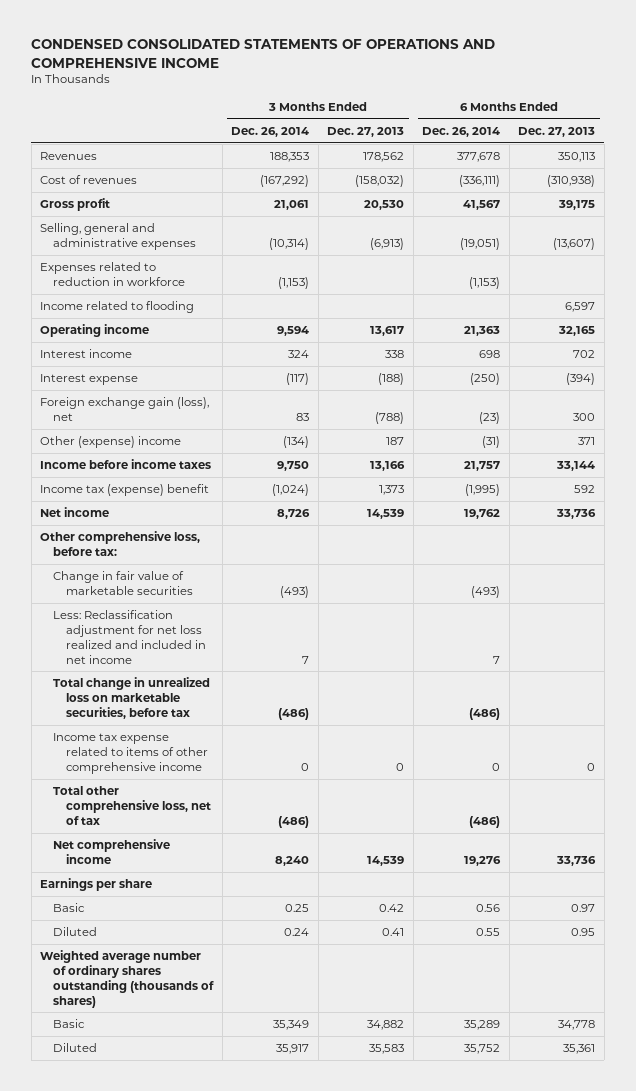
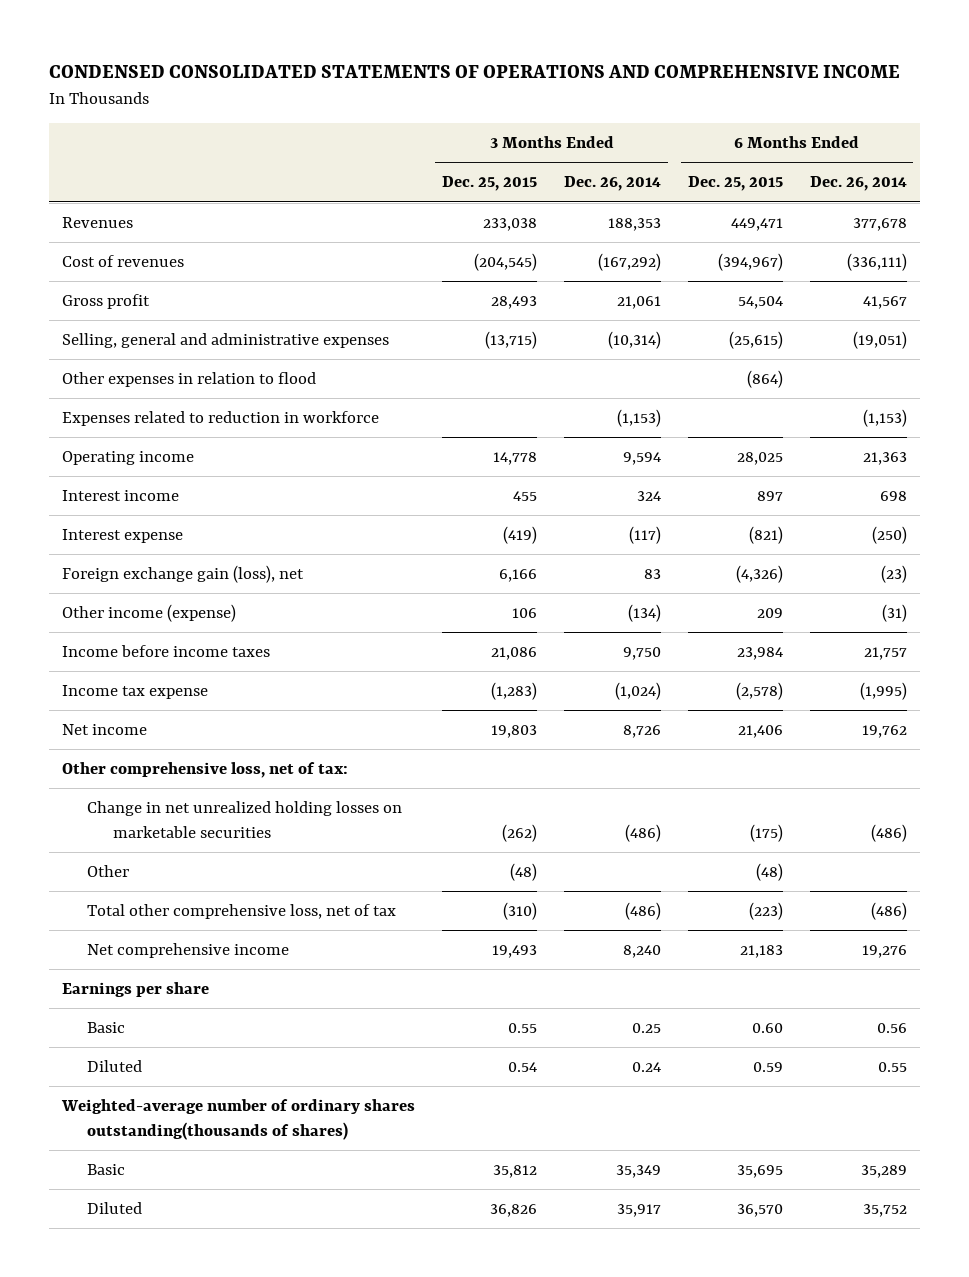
- | 3 Months Ended Dec. 26, 2014 | 3 Months Ended Dec. 27, 2013 | 6 Months Ended Dec. 26, 2014 | 6 Months Ended Dec. 27, 2013
+ | 3 Months Ended Dec. 25, 2015 | 3 Months Ended Dec. 26, 2014 | 6 Months Ended Dec. 25, 2015 | 6 Months Ended Dec. 26, 2014
+ Other expenses in relation to flood | | | (864) |
- Income related to flooding | | | | 6,597
- Other (expense) income | (134) | 187 | (31) | 371
+ Other income (expense) | 106 | (134) | 209 | (31)
- Income tax (expense) benefit | (1,024) | 1,373 | (1,995) | 592
+ Income tax expense | (1,283) | (1,024) | (2,578) | (1,995)
- Other comprehensive loss, before tax:
- Change in fair value of marketable securities | (493) | | (493) |
- Less: Reclassification adjustment for net loss realized and included in net income | 7 | | 7 |
- Total change in unrealized loss on marketable securities, before tax | (486) | | (486) |
- Income tax expense related to items of other comprehensive income | 0 | 0 | 0 | 0
+ Other comprehensive loss, net of tax:
+ Change in net unrealized holding losses on marketable securities | (262) | (486) | (175) | (486)
+ Other | (48) | | (48) |
- Weighted average number of ordinary shares outstanding (thousands of shares)
+ Weighted-average number of ordinary shares outstanding(thousands of shares)

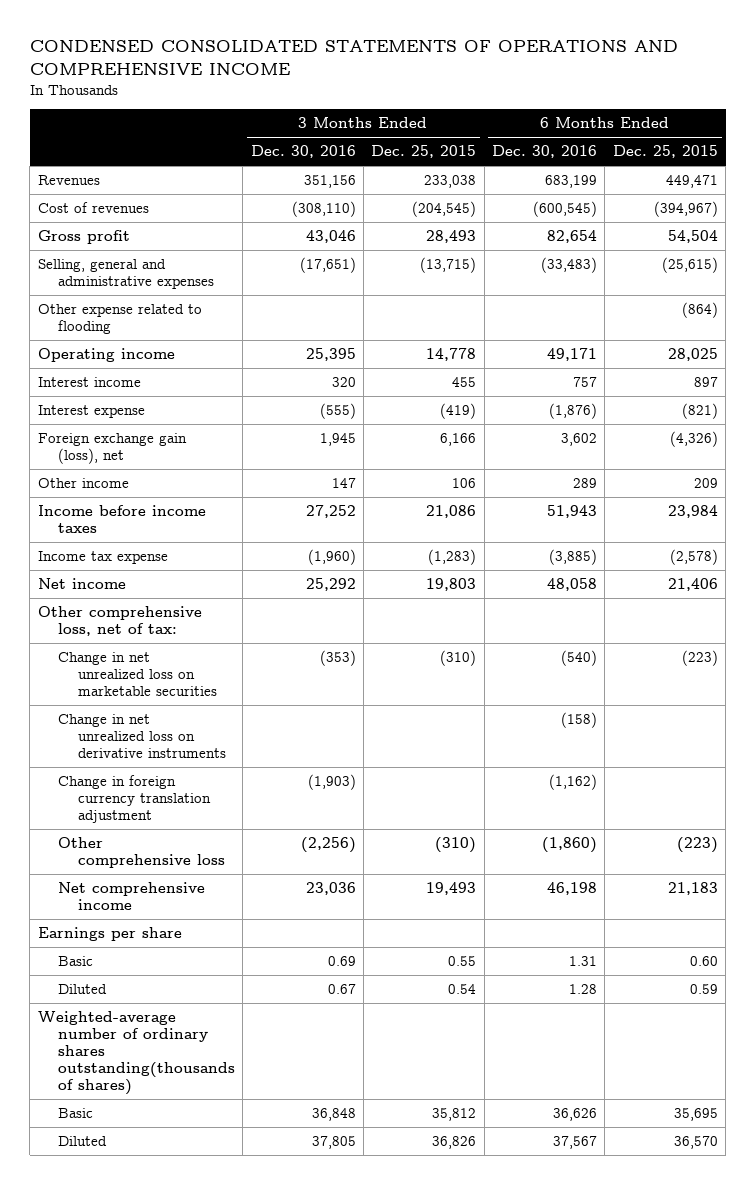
- | 3 Months Ended Dec. 25, 2015 | 3 Months Ended Dec. 26, 2014 | 6 Months Ended Dec. 25, 2015 | 6 Months Ended Dec. 26, 2014
+ | 3 Months Ended Dec. 30, 2016 | 3 Months Ended Dec. 25, 2015 | 6 Months Ended Dec. 30, 2016 | 6 Months Ended Dec. 25, 2015
- Other expenses in relation to flood | | | (864) |
- Expenses related to reduction in workforce | | (1,153) | | (1,153)
+ Other expense related to flooding | | | | (864)
- Other income (expense) | 106 | (134) | 209 | (31)
+ Other income | 147 | 106 | 289 | 209
- Change in net unrealized holding losses on marketable securities | (262) | (486) | (175) | (486)
- Other | (48) | | (48) |
- Total other comprehensive loss, net of tax | (310) | (486) | (223) | (486)
+ Change in net unrealized loss on marketable securities | (353) | (310) | (540) | (223)
+ Change in net unrealized loss on derivative instruments | | | (158) |
+ Change in foreign currency translation adjustment | (1,903) | | (1,162) |
+ Other comprehensive loss | (2,256) | (310) | (1,860) | (223)

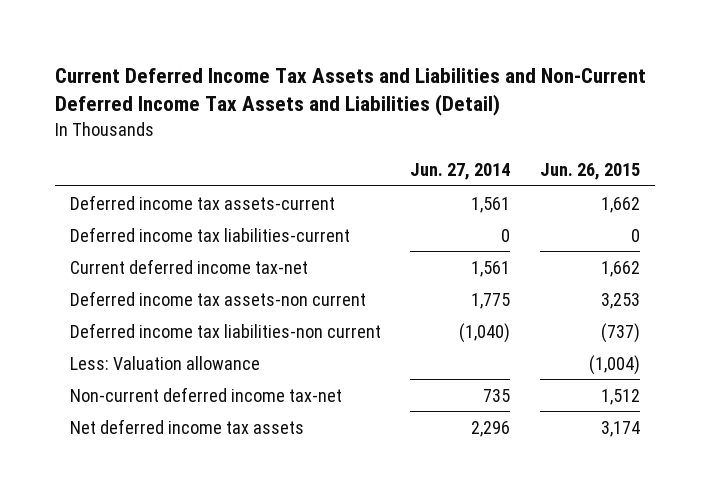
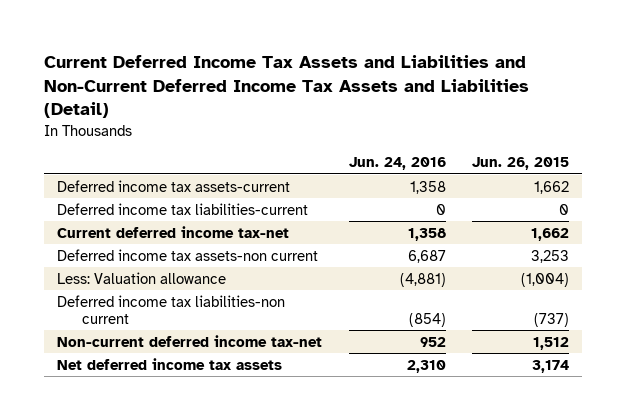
- | Jun. 27, 2014 | Jun. 26, 2015
+ | Jun. 24, 2016 | Jun. 26, 2015
moved down: Deferred income tax liabilities-non current | (854) | (737)

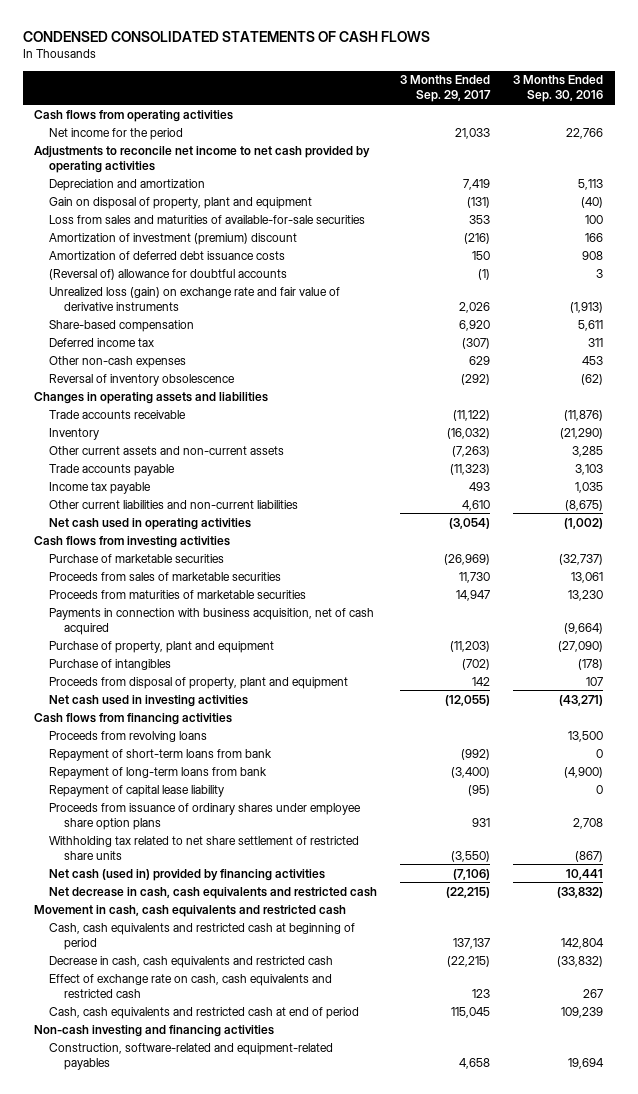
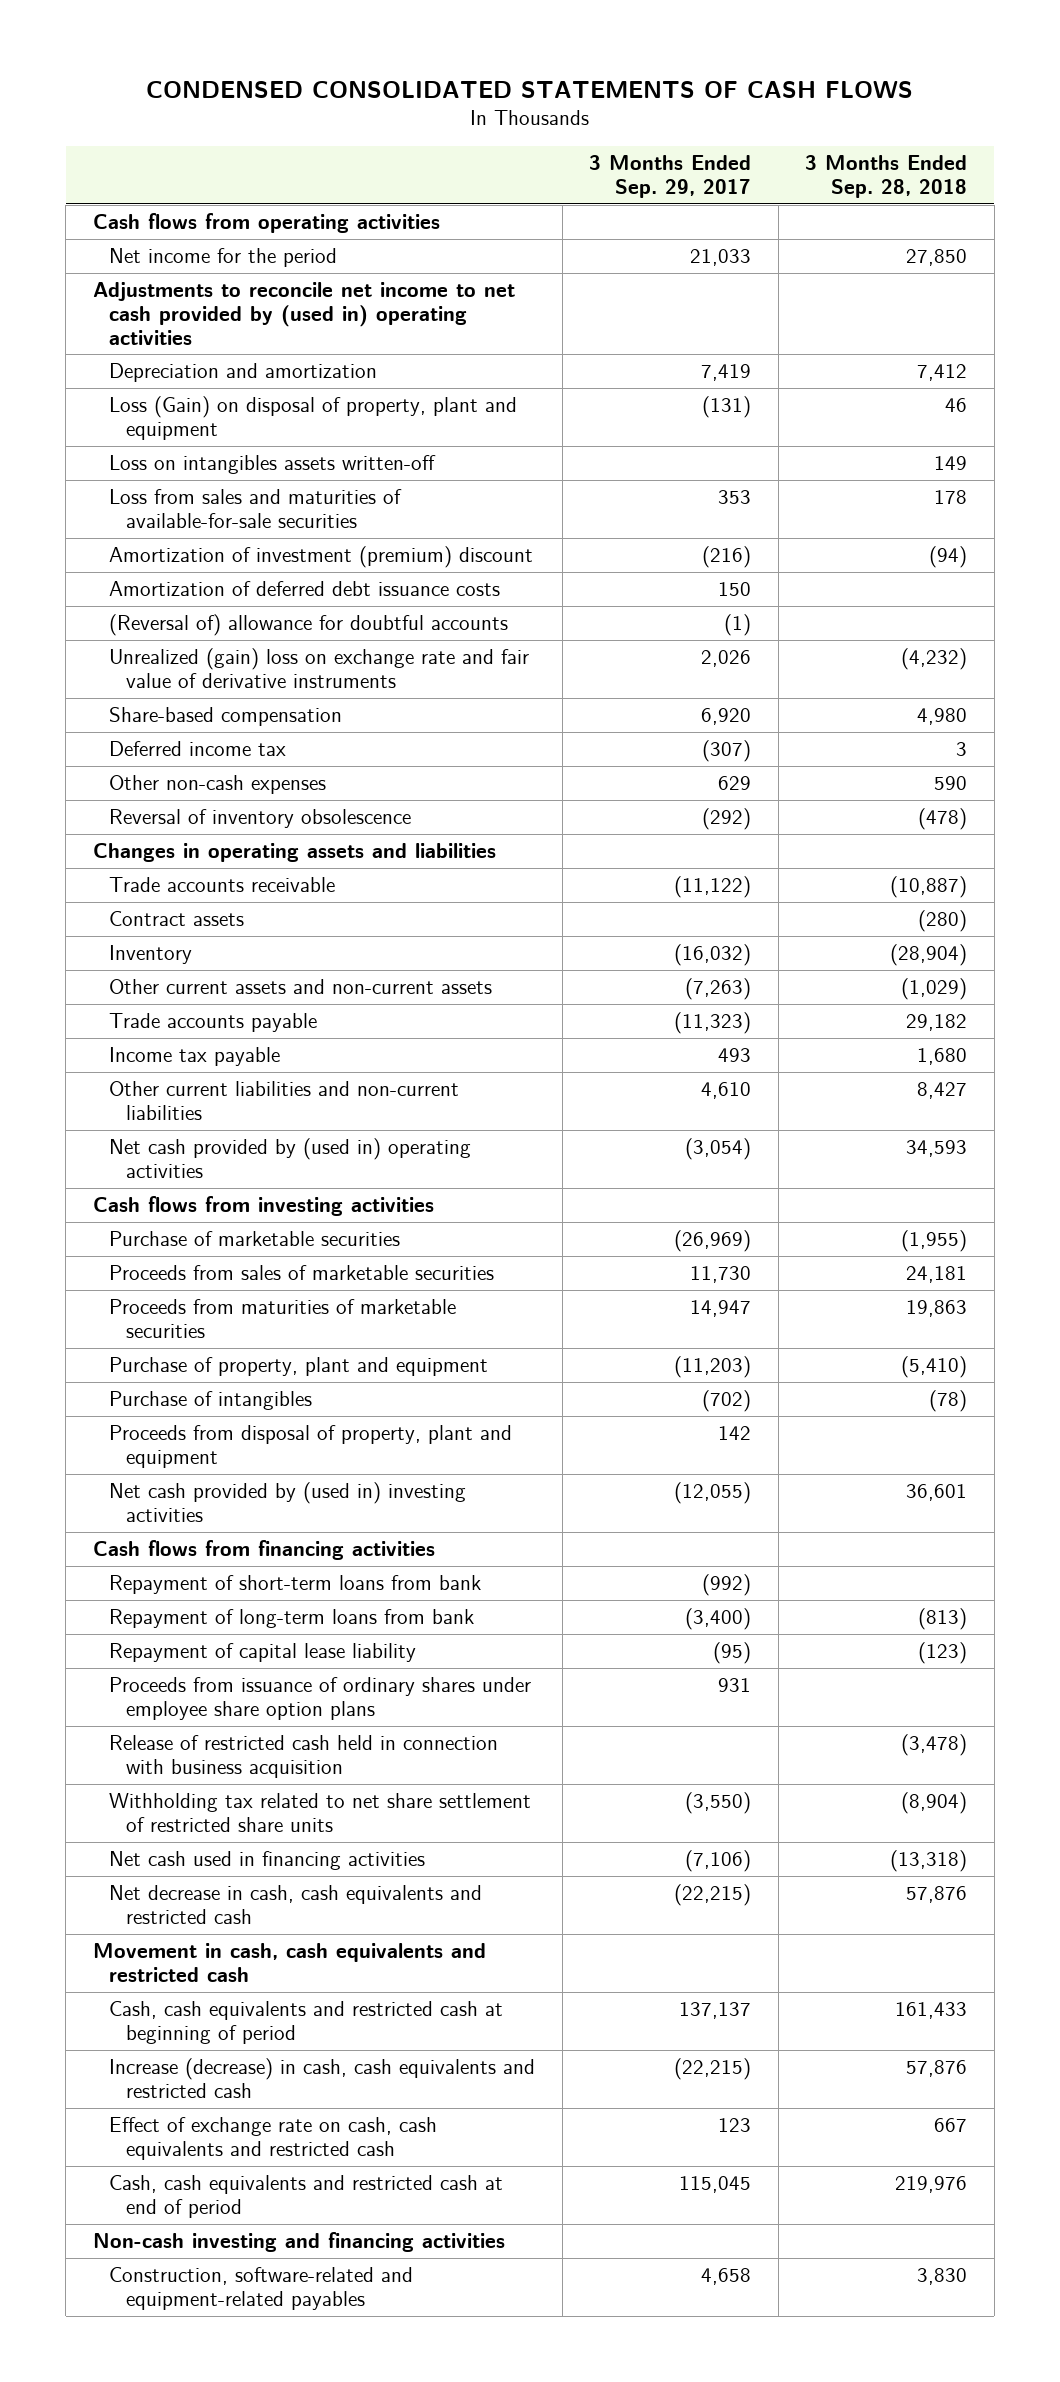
- | 3 Months Ended Sep. 29, 2017 | 3 Months Ended Sep. 30, 2016
+ | 3 Months Ended Sep. 29, 2017 | 3 Months Ended Sep. 28, 2018
- Adjustments to reconcile net income to net cash provided by operating activities
+ Adjustments to reconcile net income to net cash provided by (used in) operating activities
- Gain on disposal of property, plant and equipment | (131) | (40)
+ Loss (Gain) on disposal of property, plant and equipment | (131) | 46
+ Loss on intangibles assets written-off | | 149
- Unrealized loss (gain) on exchange rate and fair value of derivative instruments | 2,026 | (1,913)
+ Unrealized (gain) loss on exchange rate and fair value of derivative instruments | 2,026 | (4,232)
+ Contract assets | | (280)
- Net cash used in operating activities | (3,054) | (1,002)
+ Net cash provided by (used in) operating activities | (3,054) | 34,593
- Payments in connection with business acquisition, net of cash acquired | | (9,664)
- Net cash used in investing activities | (12,055) | (43,271)
+ Net cash provided by (used in) investing activities | (12,055) | 36,601
- Proceeds from revolving loans | | 13,500
+ Release of restricted cash held in connection with business acquisition | | (3,478)
- Net cash (used in) provided by financing activities | (7,106) | 10,441
+ Net cash used in financing activities | (7,106) | (13,318)
- Decrease in cash, cash equivalents and restricted cash | (22,215) | (33,832)
+ Increase (decrease) in cash, cash equivalents and restricted cash | (22,215) | 57,876

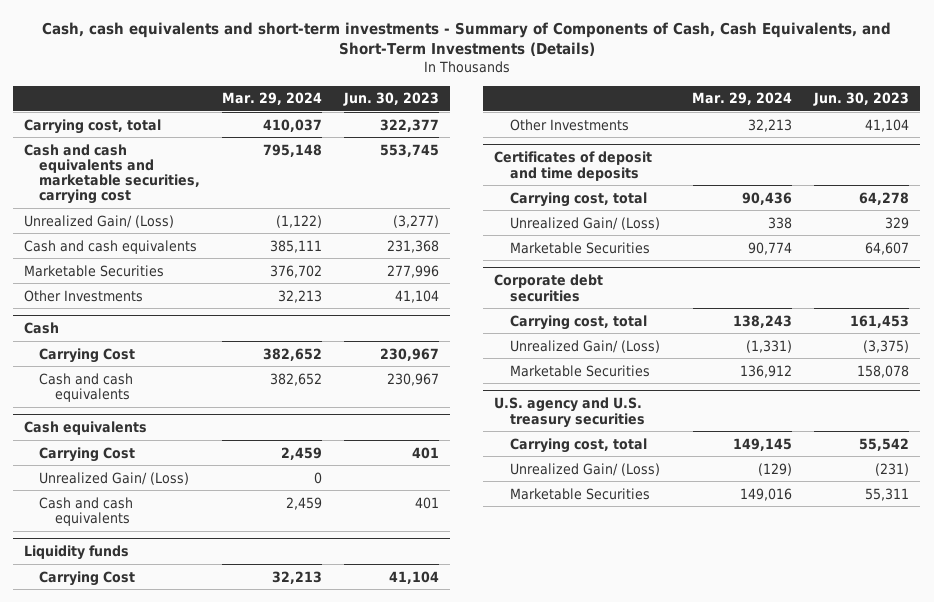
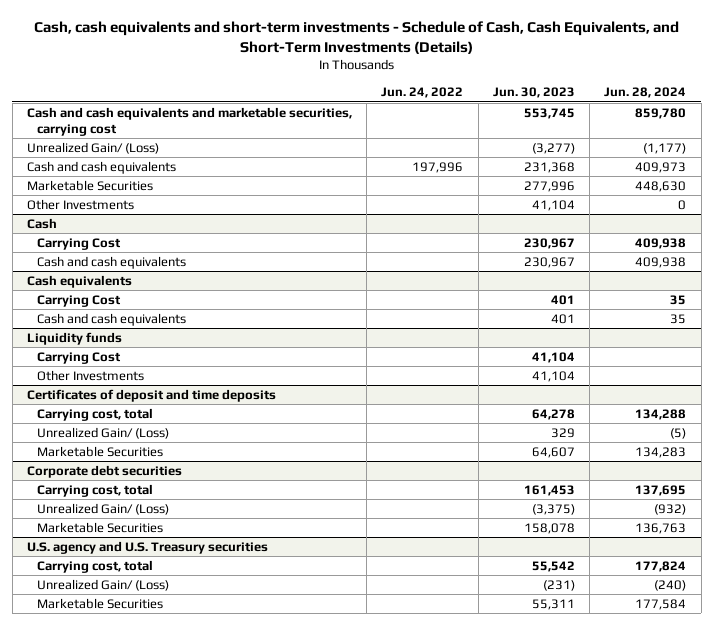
- Cash, cash equivalents and short-term investments - Summary of Components of Cash, Cash Equivalents, and Short-Term Investments (Details)
+ Cash, cash equivalents and short-term investments - Schedule of Cash, Cash Equivalents, and Short-Term Investments (Details)
- | Mar. 29, 2024 | Jun. 30, 2023
+ | Jun. 24, 2022 | Jun. 30, 2023 | Jun. 28, 2024
- Carrying cost, total | 410,037 | 322,377
@ Cash equivalents
- Unrealized Gain/ (Loss) | 0 |
- U.S. agency and U.S. treasury securities
+ U.S. agency and U.S. Treasury securities

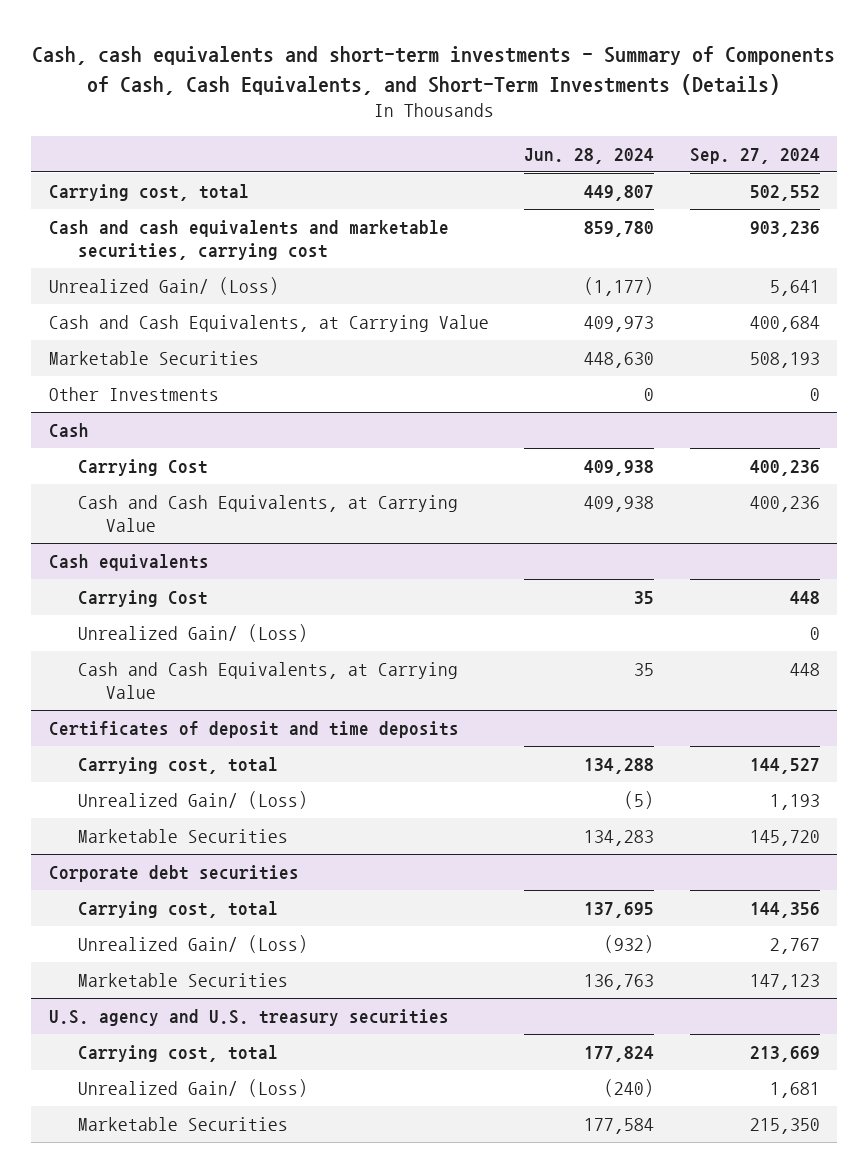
- Cash, cash equivalents and short-term investments - Schedule of Cash, Cash Equivalents, and Short-Term Investments (Details)
+ Cash, cash equivalents and short-term investments - Summary of Components of Cash, Cash Equivalents, and Short-Term Investments (Details)
- | Jun. 24, 2022 | Jun. 30, 2023 | Jun. 28, 2024
+ | Jun. 28, 2024 | Sep. 27, 2024
+ Carrying cost, total | 449,807 | 502,552
- Cash and cash equivalents | 197,996 | 231,368 | 409,973
+ Cash and Cash Equivalents, at Carrying Value | 409,973 | 400,684
@ Cash
- Cash and cash equivalents | | 230,967 | 409,938
+ Cash and Cash Equivalents, at Carrying Value | 409,938 | 400,236
@ Cash equivalents
- Cash and cash equivalents | | 401 | 35
- Liquidity funds
- Carrying Cost | | 41,104 |
- Other Investments | | 41,104 |
@ Cash equivalents
+ Unrealized Gain/ (Loss) | | 0
+ Cash and Cash Equivalents, at Carrying Value | 35 | 448
- U.S. agency and U.S. Treasury securities
+ U.S. agency and U.S. treasury securities

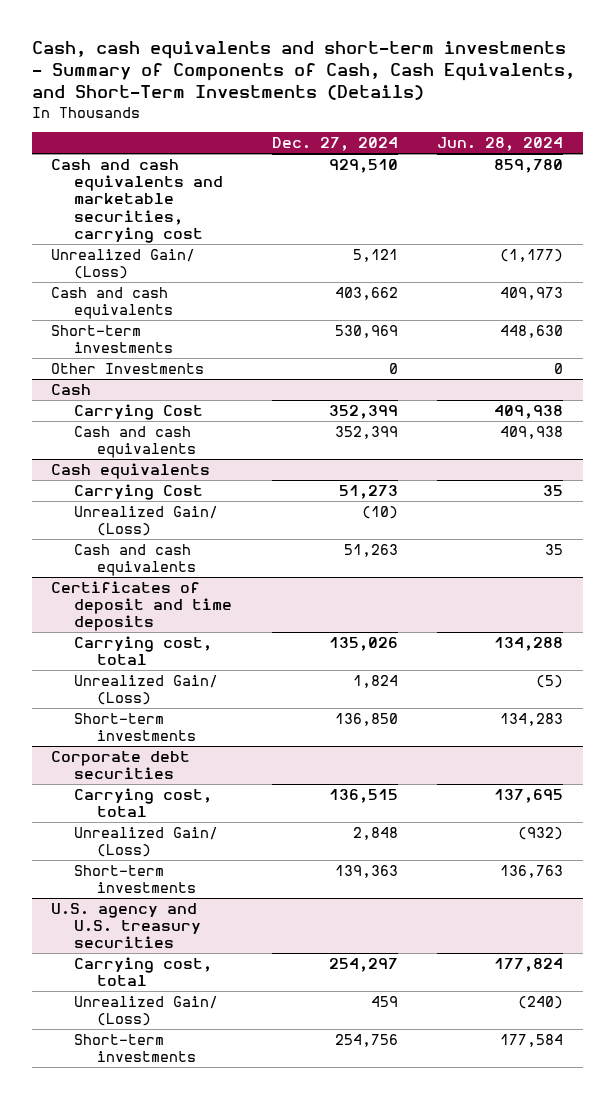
- | Jun. 28, 2024 | Sep. 27, 2024
+ | Dec. 27, 2024 | Jun. 28, 2024
- Carrying cost, total | 449,807 | 502,552
- Cash and Cash Equivalents, at Carrying Value | 409,973 | 400,684
- Marketable Securities | 448,630 | 508,193
+ Cash and cash equivalents | 403,662 | 409,973
+ Short-term investments | 530,969 | 448,630
@ Cash
- Cash and Cash Equivalents, at Carrying Value | 409,938 | 400,236
+ Cash and cash equivalents | 352,399 | 409,938
@ Cash equivalents
- Cash and Cash Equivalents, at Carrying Value | 35 | 448
+ Cash and cash equivalents | 51,263 | 35
@ Certificates of deposit and time deposits
- Marketable Securities | 134,283 | 145,720
+ Short-term investments | 136,850 | 134,283
@ Corporate debt securities
- Marketable Securities | 136,763 | 147,123
+ Short-term investments | 139,363 | 136,763
@ U.S. agency and U.S. treasury securities
- Marketable Securities | 177,584 | 215,350
+ Short-term investments | 254,756 | 177,584

